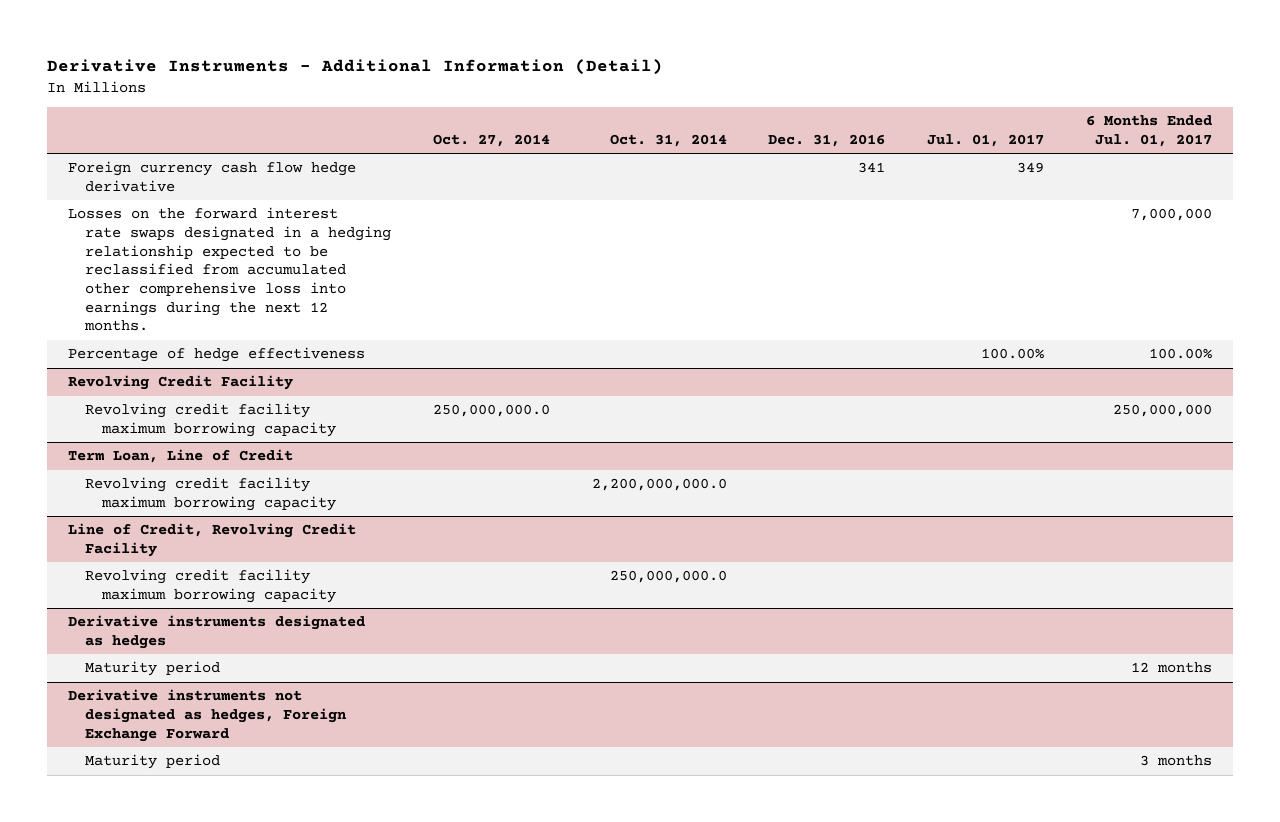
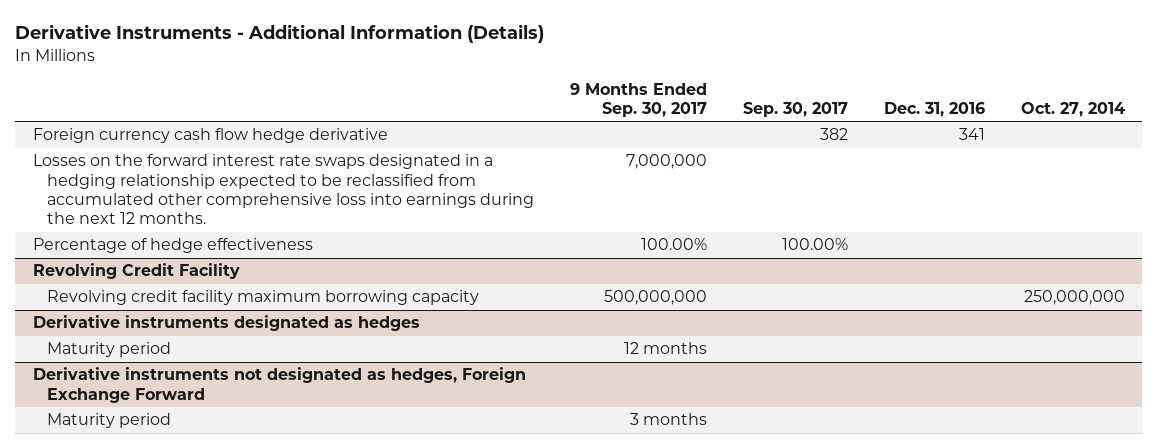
- Derivative Instruments - Additional Information (Detail)
+ Derivative Instruments - Additional Information (Details)
- | Oct. 27, 2014 | Oct. 31, 2014 | Dec. 31, 2016 | Jul. 01, 2017 | 6 Months Ended Jul. 01, 2017
+ | 9 Months Ended Sep. 30, 2017 | Sep. 30, 2017 | Dec. 31, 2016 | Oct. 27, 2014
@ Revolving Credit Facility
- Revolving credit facility maximum borrowing capacity | 250,000,000.0 | | | | 250,000,000
- Term Loan, Line of Credit
- Revolving credit facility maximum borrowing capacity | | 2,200,000,000.0 | | |
- Line of Credit, Revolving Credit Facility
- Revolving credit facility maximum borrowing capacity | | 250,000,000.0 | | |
@ Revolving Credit Facility
+ Revolving credit facility maximum borrowing capacity | 500,000,000 | | | 250,000,000

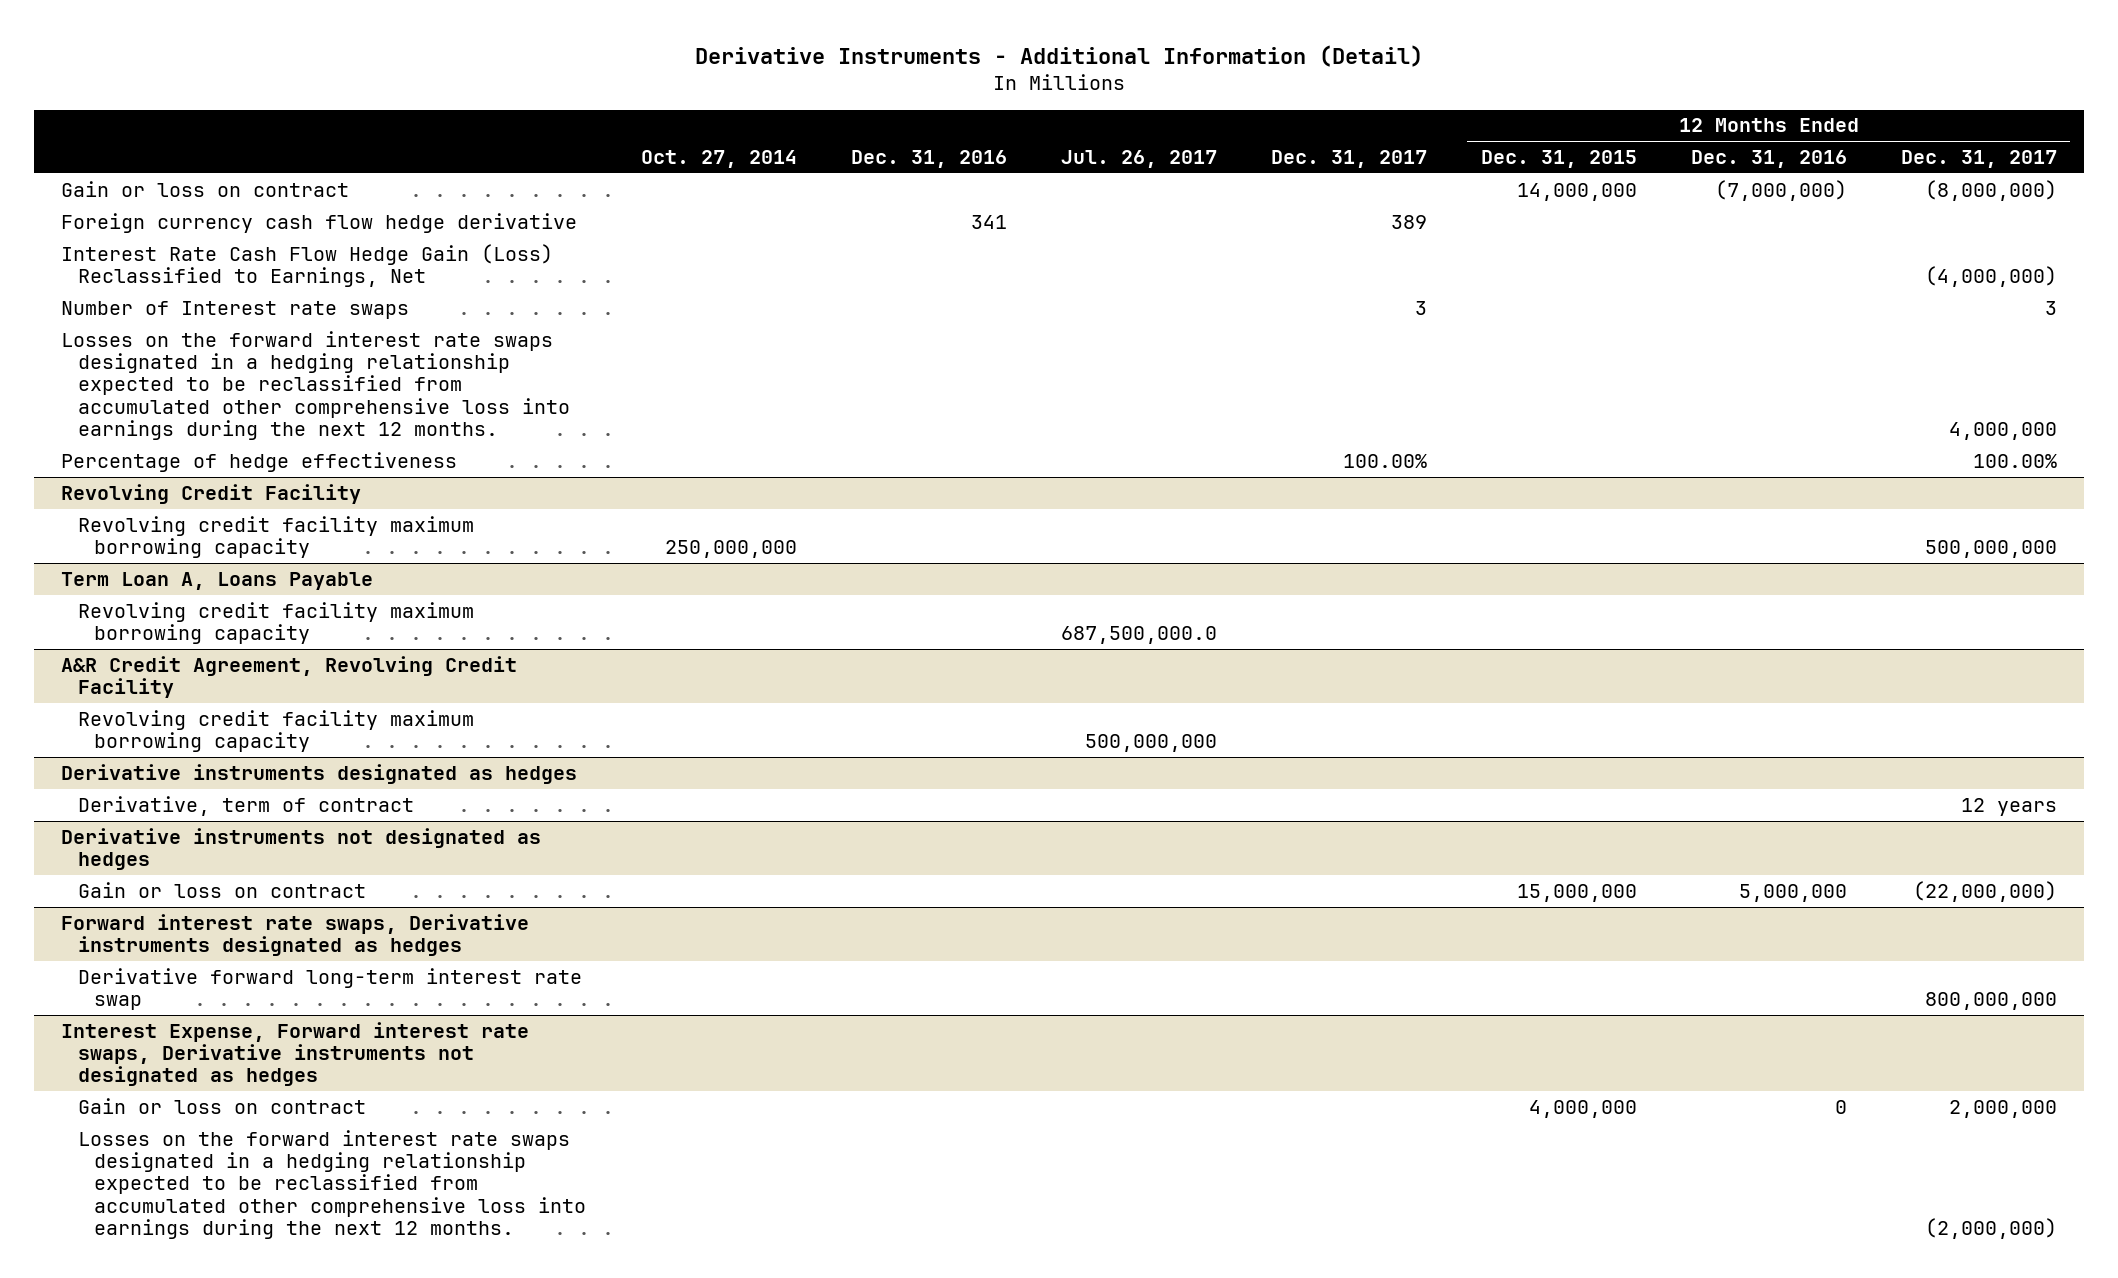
- Derivative Instruments - Additional Information (Details)
+ Derivative Instruments - Additional Information (Detail)
- | 9 Months Ended Sep. 30, 2017 | Sep. 30, 2017 | Dec. 31, 2016 | Oct. 27, 2014
+ | Oct. 27, 2014 | Dec. 31, 2016 | Jul. 26, 2017 | Dec. 31, 2017 | 12 Months Ended Dec. 31, 2015 | 12 Months Ended Dec. 31, 2016 | 12 Months Ended Dec. 31, 2017
+ Gain or loss on contract | | | | | 14,000,000 | (7,000,000) | (8,000,000)
+ Interest Rate Cash Flow Hedge Gain (Loss) Reclassified to Earnings, Net | | | | | | | (4,000,000)
+ Number of Interest rate swaps | | | | 3 | | | 3
+ Term Loan A, Loans Payable
+ Revolving credit facility maximum borrowing capacity | | | 687,500,000.0 | | | |
+ A&R Credit Agreement, Revolving Credit Facility
+ Revolving credit facility maximum borrowing capacity | | | 500,000,000 | | | |
@ Derivative instruments designated as hedges
- Maturity period | 12 months | | |
- Derivative instruments not designated as hedges, Foreign Exchange Forward
- Maturity period | 3 months | | |
@ Derivative instruments designated as hedges
+ Derivative, term of contract | | | | | | | 12 years
+ Derivative instruments not designated as hedges
+ Gain or loss on contract | | | | | 15,000,000 | 5,000,000 | (22,000,000)
+ Forward interest rate swaps, Derivative instruments designated as hedges
+ Derivative forward long-term interest rate swap | | | | | | | 800,000,000
+ Interest Expense, Forward interest rate swaps, Derivative instruments not designated as hedges
+ Gain or loss on contract | | | | | 4,000,000 | 0 | 2,000,000
+ Losses on the forward interest rate swaps designated in a hedging relationship expected to be reclassified from accumulated other comprehensive loss into earnings during the next 12 months. | | | | | | | (2,000,000)

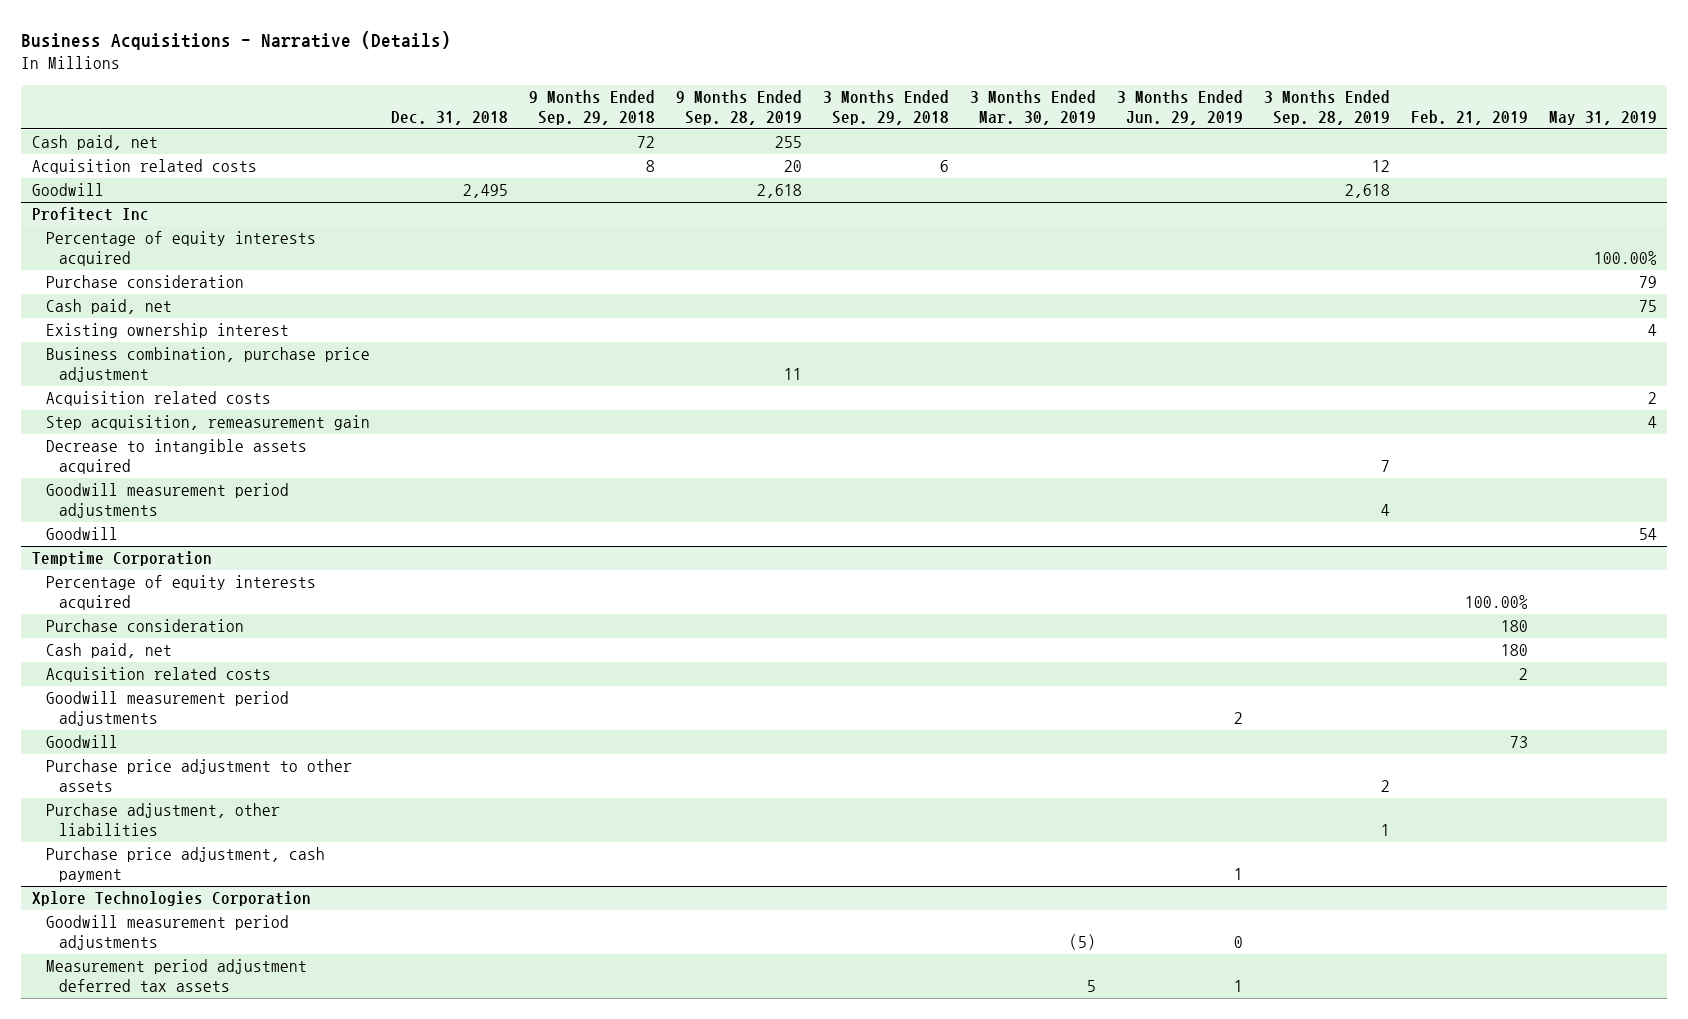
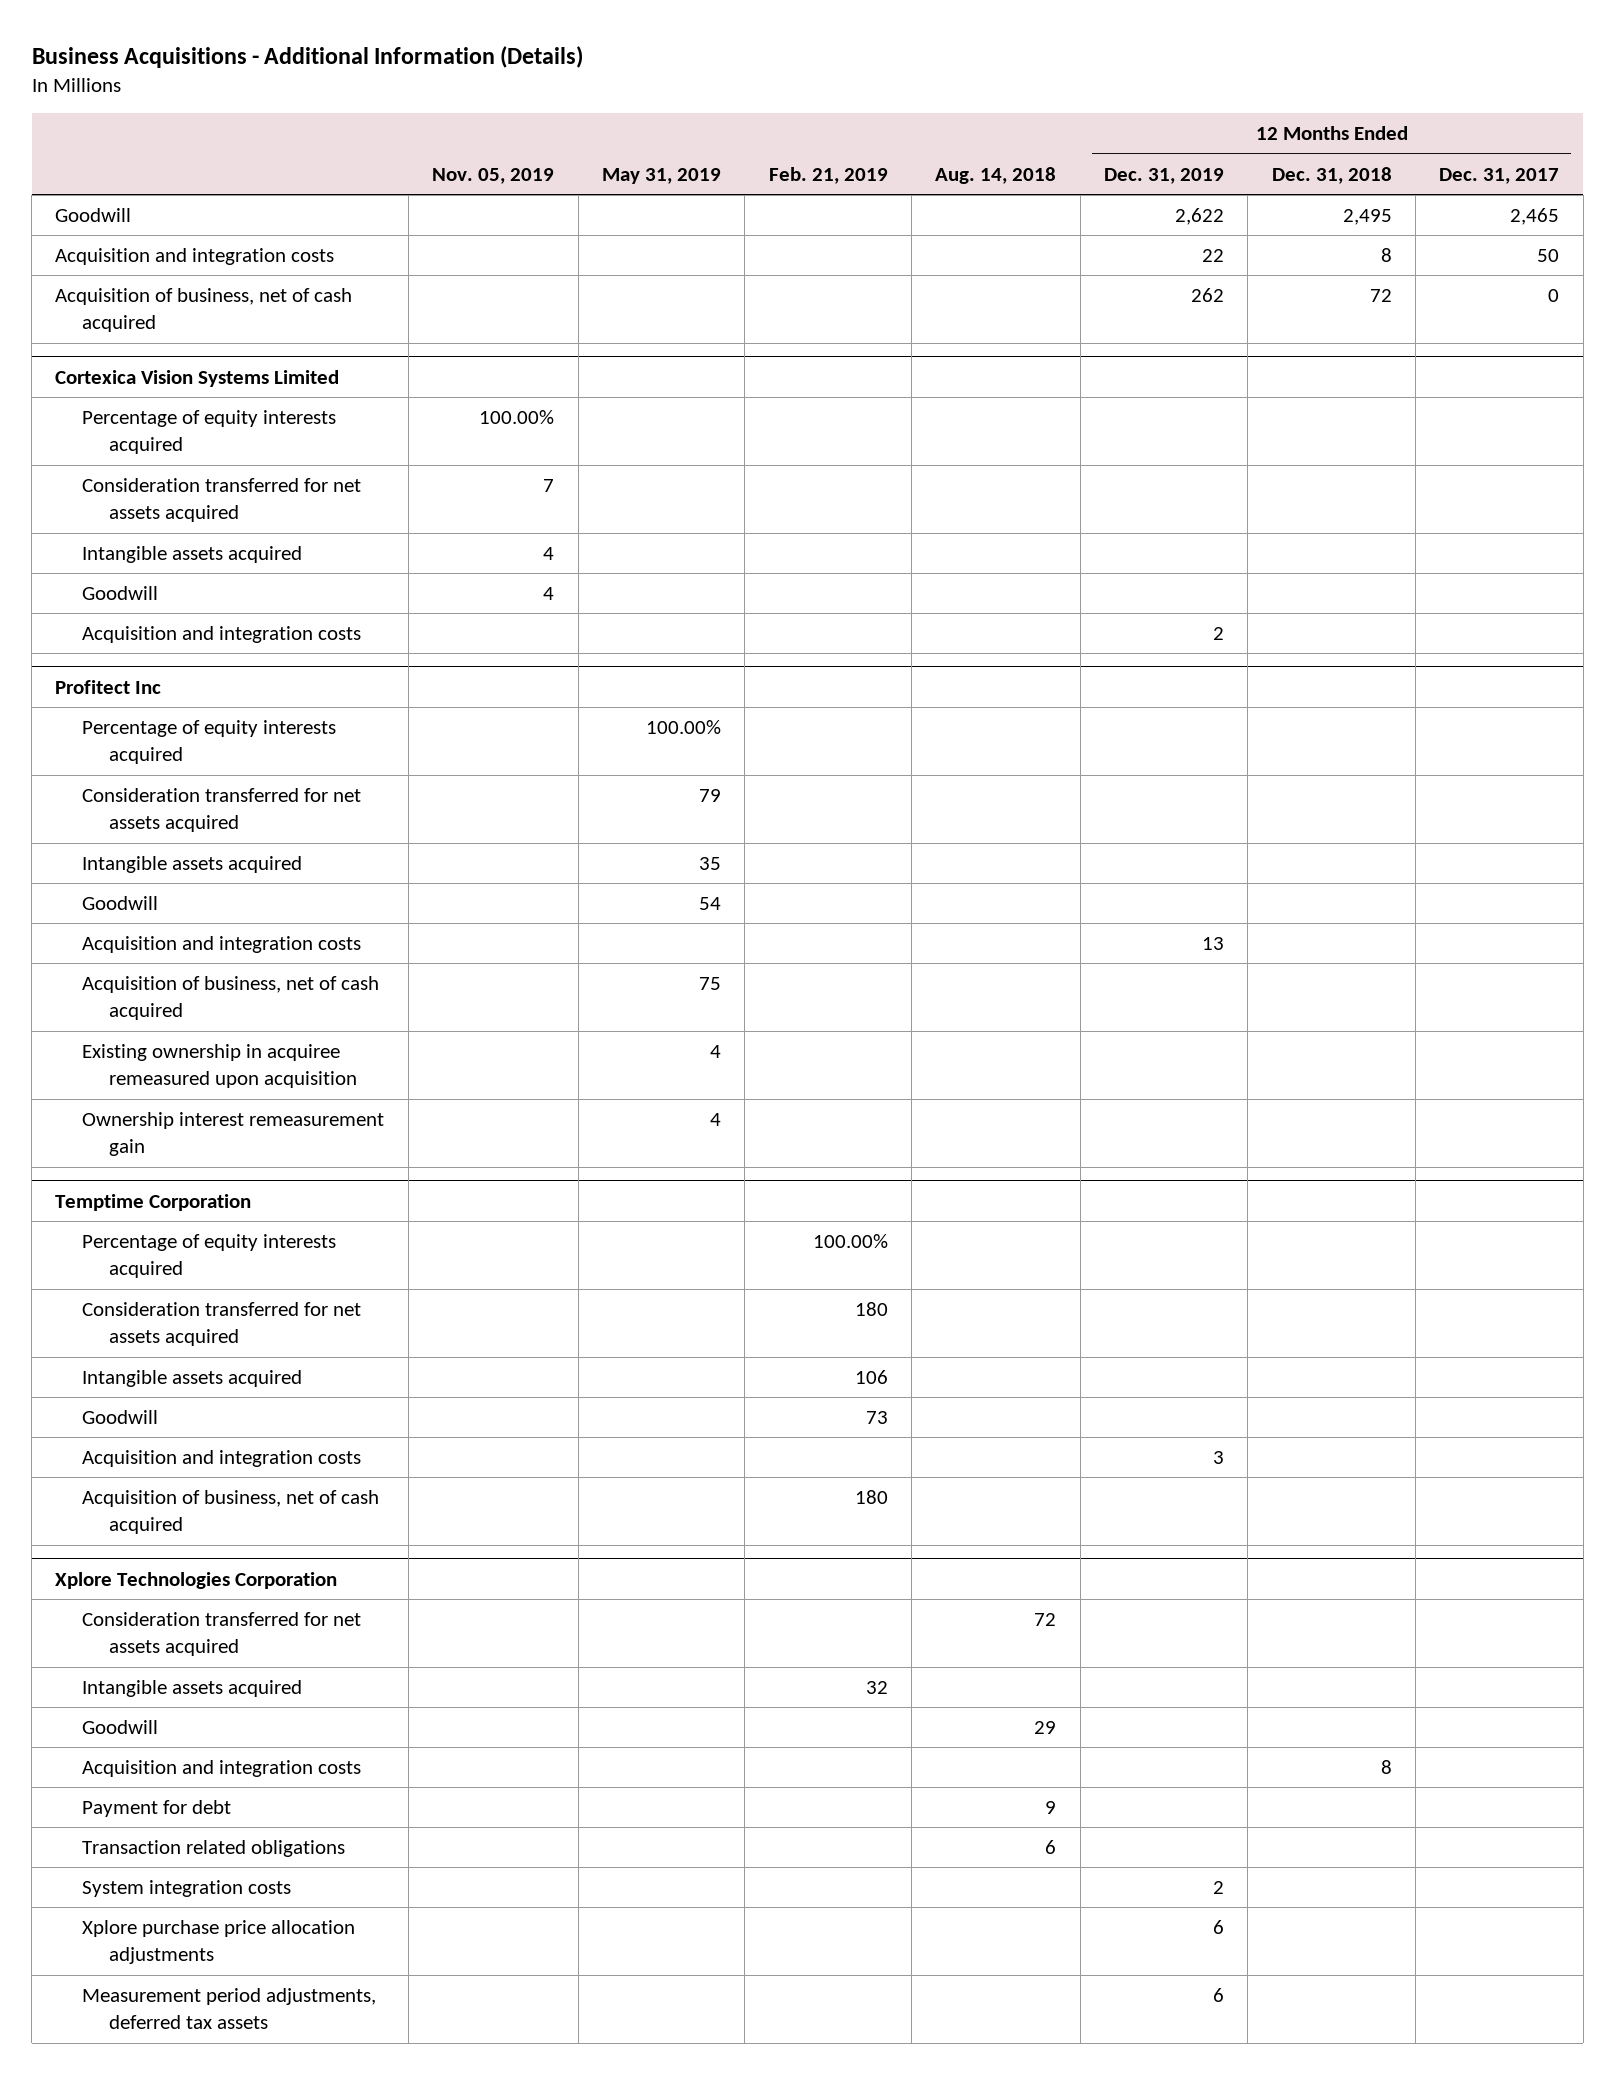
- Business Acquisitions - Narrative (Details)
+ Business Acquisitions - Additional Information (Details)
- | Dec. 31, 2018 | 9 Months Ended Sep. 29, 2018 | 9 Months Ended Sep. 28, 2019 | 3 Months Ended Sep. 29, 2018 | 3 Months Ended Mar. 30, 2019 | 3 Months Ended Jun. 29, 2019 | 3 Months Ended Sep. 28, 2019 | Feb. 21, 2019 | May 31, 2019
+ | Nov. 05, 2019 | May 31, 2019 | Feb. 21, 2019 | Aug. 14, 2018 | 12 Months Ended Dec. 31, 2019 | 12 Months Ended Dec. 31, 2018 | 12 Months Ended Dec. 31, 2017
- Cash paid, net | | 72 | 255 | | | | | |
- Acquisition related costs | | 8 | 20 | 6 | | | 12 | |
+ Acquisition and integration costs | | | | | 22 | 8 | 50
+ Acquisition of business, net of cash acquired | | | | | 262 | 72 | 0
+ Cortexica Vision Systems Limited
+ Percentage of equity interests acquired | 100.00% | | | | | |
+ Consideration transferred for net assets acquired | 7 | | | | | |
+ Intangible assets acquired | 4 | | | | | |
+ Goodwill | 4 | | | | | |
+ Acquisition and integration costs | | | | | 2 | |
@ Profitect Inc
- Purchase consideration | | | | | | | | | 79
- Cash paid, net | | | | | | | | | 75
- Existing ownership interest | | | | | | | | | 4
- Business combination, purchase price adjustment | | | 11 | | | | | |
- Acquisition related costs | | | | | | | | | 2
- Step acquisition, remeasurement gain | | | | | | | | | 4
- Decrease to intangible assets acquired | | | | | | | 7 | |
- Goodwill measurement period adjustments | | | | | | | 4 | |
+ Consideration transferred for net assets acquired | | 79 | | | | |
+ Intangible assets acquired | | 35 | | | | |
+ Acquisition and integration costs | | | | | 13 | |
+ Acquisition of business, net of cash acquired | | 75 | | | | |
+ Existing ownership in acquiree remeasured upon acquisition | | 4 | | | | |
+ Ownership interest remeasurement gain | | 4 | | | | |
@ Temptime Corporation
- Purchase consideration | | | | | | | | 180 |
- Cash paid, net | | | | | | | | 180 |
- Acquisition related costs | | | | | | | | 2 |
- Goodwill measurement period adjustments | | | | | | 2 | | |
+ Consideration transferred for net assets acquired | | | 180 | | | |
+ Intangible assets acquired | | | 106 | | | |
- Purchase price adjustment to other assets | | | | | | | 2 | |
- Purchase adjustment, other liabilities | | | | | | | 1 | |
- Purchase price adjustment, cash payment | | | | | | 1 | | |
+ Acquisition and integration costs | | | | | 3 | |
+ Acquisition of business, net of cash acquired | | | 180 | | | |
@ Xplore Technologies Corporation
- Goodwill measurement period adjustments | | | | | (5) | 0 | | |
- Measurement period adjustment deferred tax assets | | | | | 5 | 1 | | |
+ Consideration transferred for net assets acquired | | | | 72 | | |
+ Intangible assets acquired | | | 32 | | | |
+ Goodwill | | | | 29 | | |
+ Acquisition and integration costs | | | | | | 8 |
+ Payment for debt | | | | 9 | | |
+ Transaction related obligations | | | | 6 | | |
+ System integration costs | | | | | 2 | |
+ Xplore purchase price allocation adjustments | | | | | 6 | |
+ Measurement period adjustments, deferred tax assets | | | | | 6 | |

